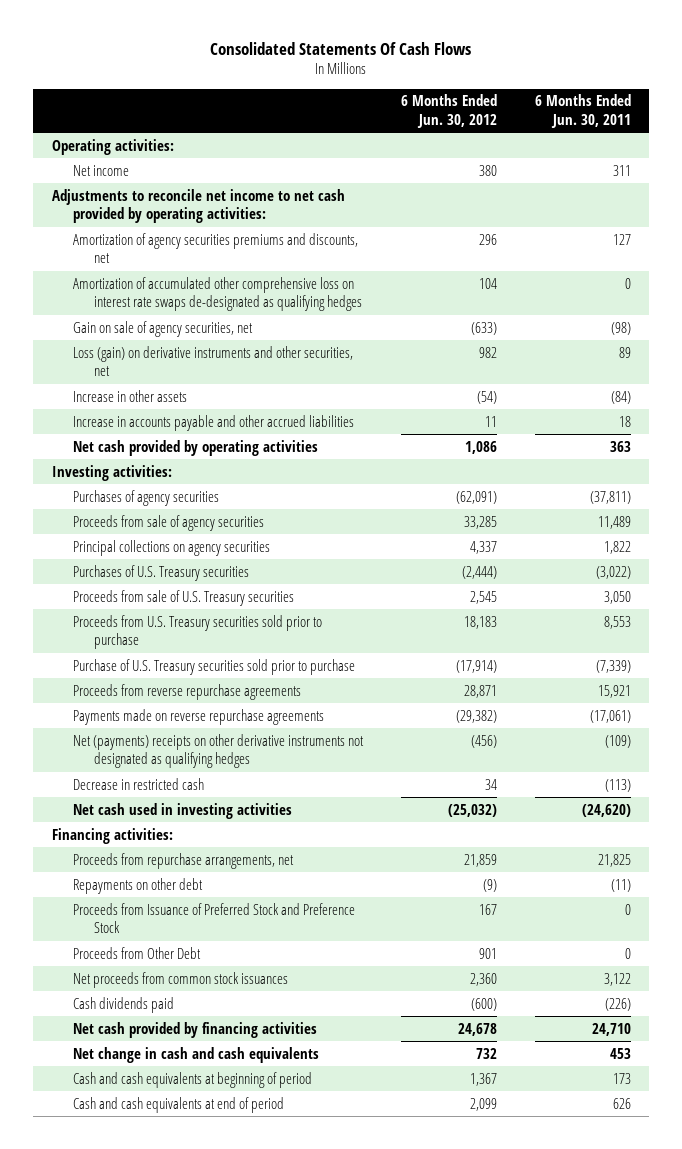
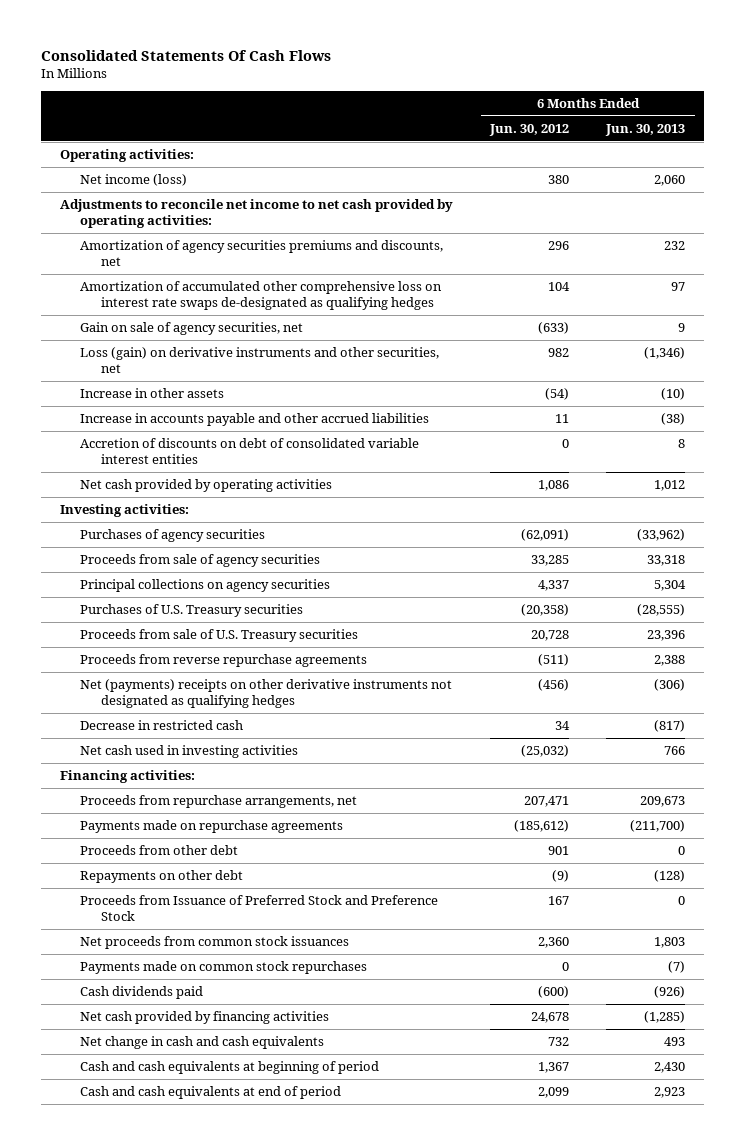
- | 6 Months Ended Jun. 30, 2012 | 6 Months Ended Jun. 30, 2011
+ | 6 Months Ended Jun. 30, 2012 | 6 Months Ended Jun. 30, 2013
- Net income | 380 | 311
+ Net income (loss) | 380 | 2,060
+ Accretion of discounts on debt of consolidated variable interest entities | 0 | 8
- Purchases of U.S. Treasury securities | (2,444) | (3,022)
- Proceeds from sale of U.S. Treasury securities | 2,545 | 3,050
- Proceeds from U.S. Treasury securities sold prior to purchase | 18,183 | 8,553
- Purchase of U.S. Treasury securities sold prior to purchase | (17,914) | (7,339)
- Proceeds from reverse repurchase agreements | 28,871 | 15,921
- Payments made on reverse repurchase agreements | (29,382) | (17,061)
+ Purchases of U.S. Treasury securities | (20,358) | (28,555)
+ Proceeds from sale of U.S. Treasury securities | 20,728 | 23,396
+ Proceeds from reverse repurchase agreements | (511) | 2,388
- Proceeds from repurchase arrangements, net | 21,859 | 21,825
+ Proceeds from repurchase arrangements, net | 207,471 | 209,673
+ Payments made on repurchase agreements | (185,612) | (211,700)
+ Proceeds from other debt | 901 | 0
- Proceeds from Other Debt | 901 | 0
+ Payments made on common stock repurchases | 0 | (7)

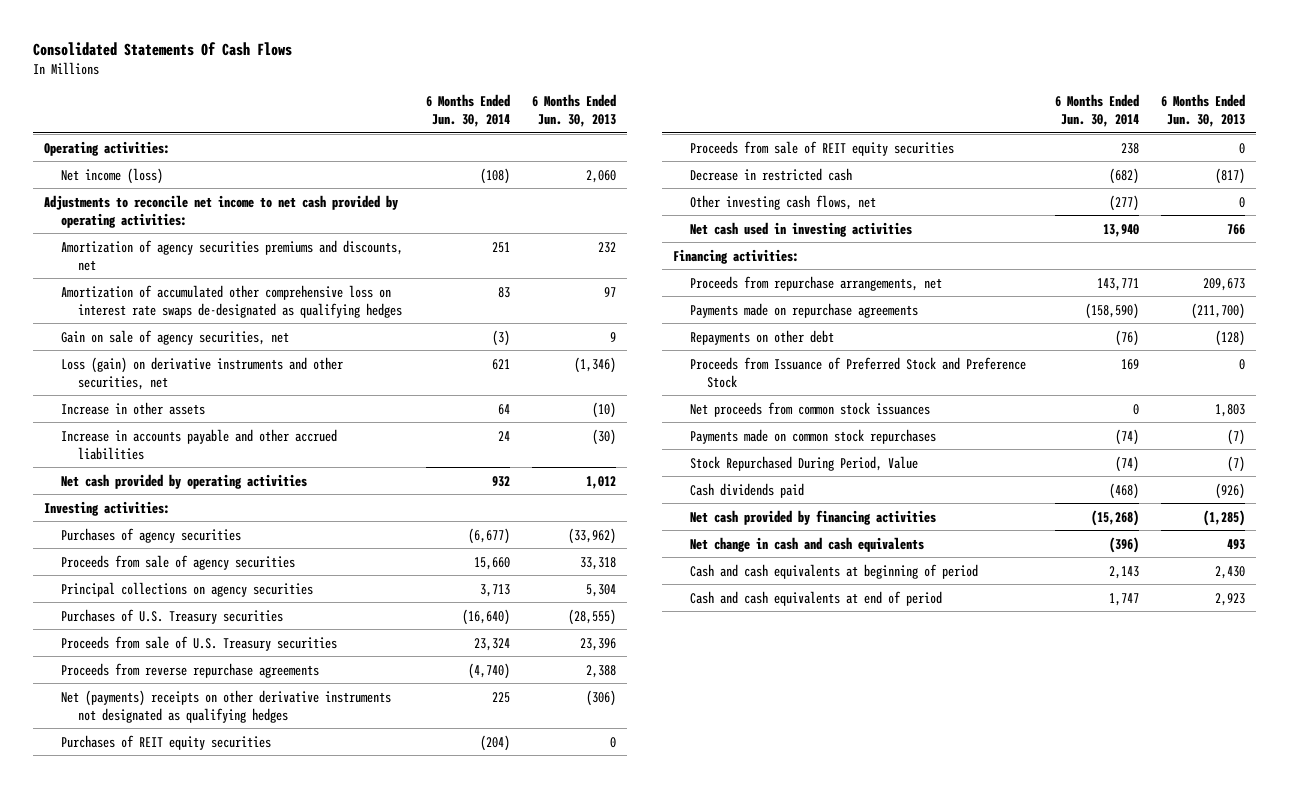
- | 6 Months Ended Jun. 30, 2012 | 6 Months Ended Jun. 30, 2013
+ | 6 Months Ended Jun. 30, 2014 | 6 Months Ended Jun. 30, 2013
- Increase in accounts payable and other accrued liabilities | 11 | (38)
- Accretion of discounts on debt of consolidated variable interest entities | 0 | 8
+ Increase in accounts payable and other accrued liabilities | 24 | (30)
+ Purchases of REIT equity securities | (204) | 0
+ Proceeds from sale of REIT equity securities | 238 | 0
+ Other investing cash flows, net | (277) | 0
- Proceeds from other debt | 901 | 0
+ Stock Repurchased During Period, Value | (74) | (7)

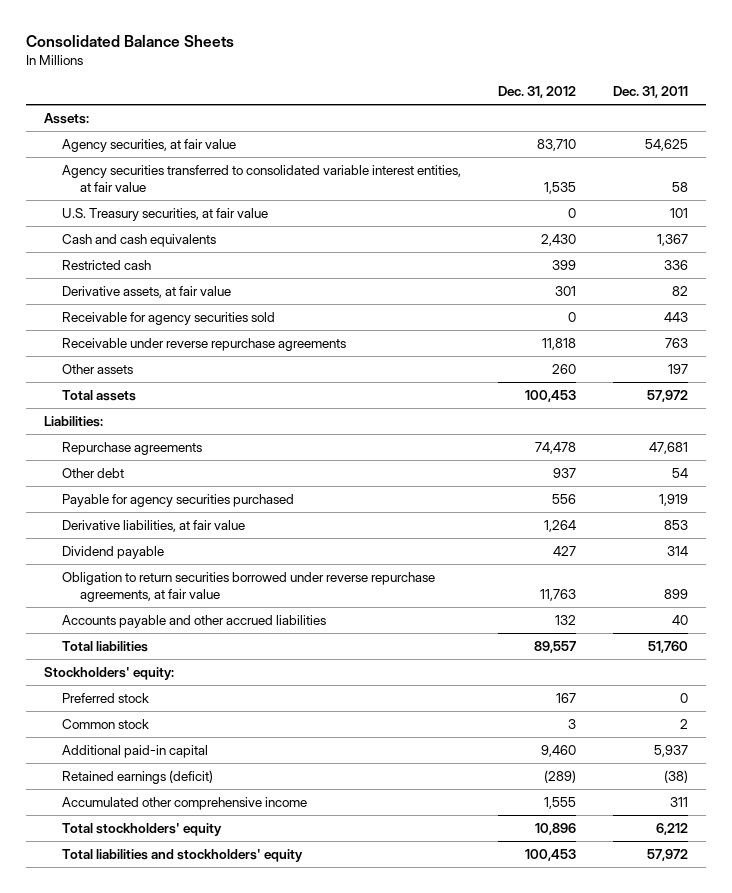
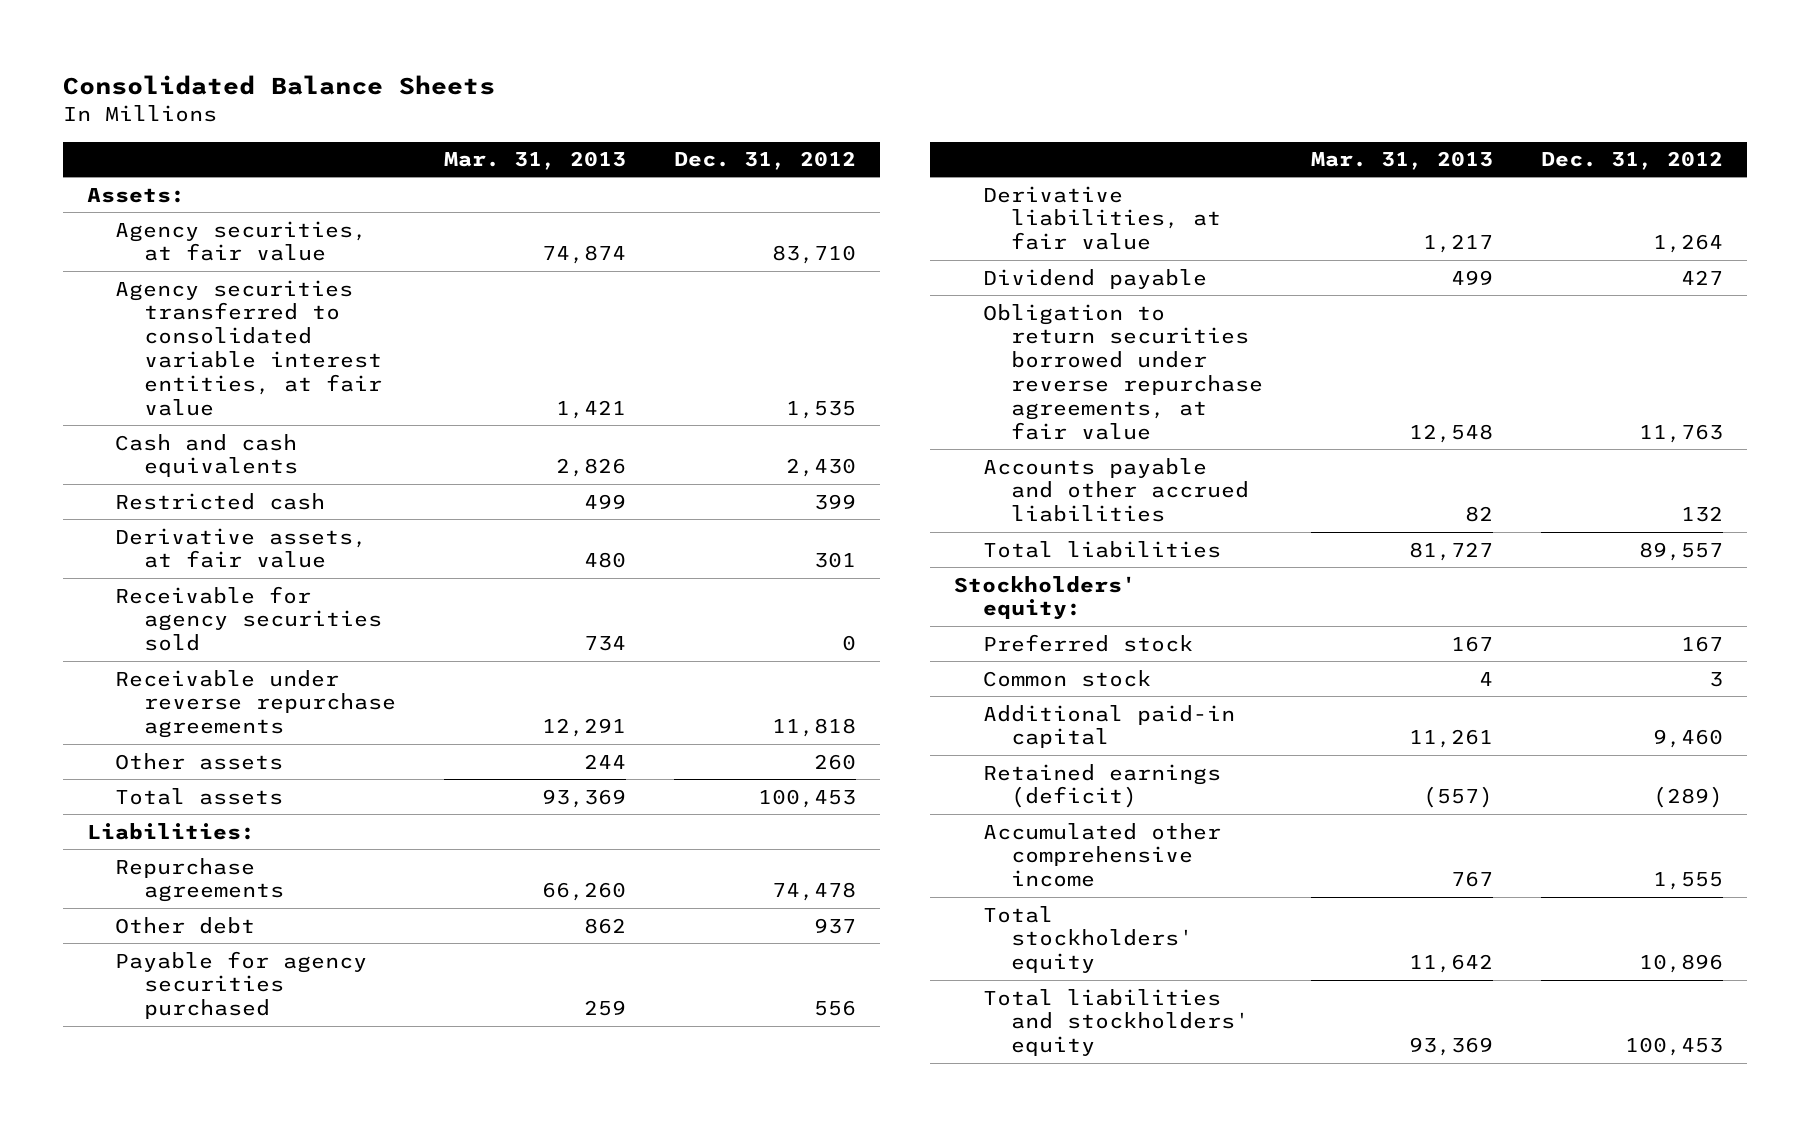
- | Dec. 31, 2012 | Dec. 31, 2011
+ | Mar. 31, 2013 | Dec. 31, 2012
- U.S. Treasury securities, at fair value | 0 | 101

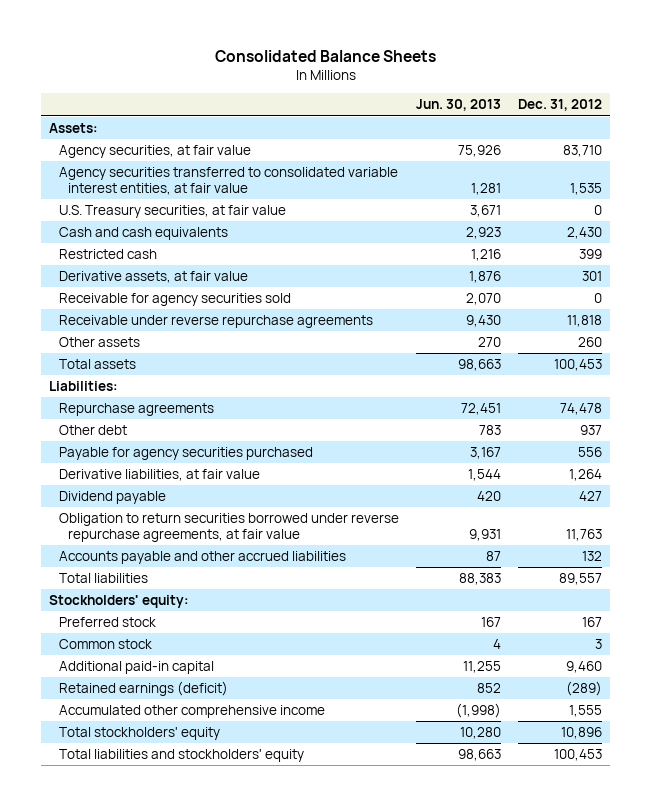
- | Mar. 31, 2013 | Dec. 31, 2012
+ | Jun. 30, 2013 | Dec. 31, 2012
+ U.S. Treasury securities, at fair value | 3,671 | 0

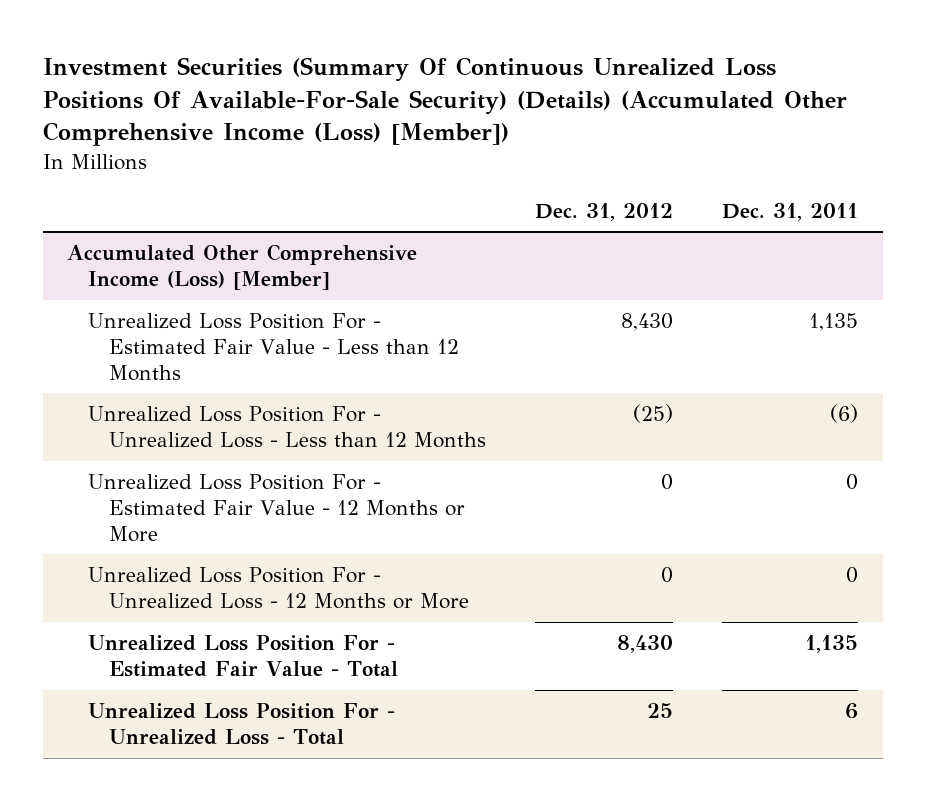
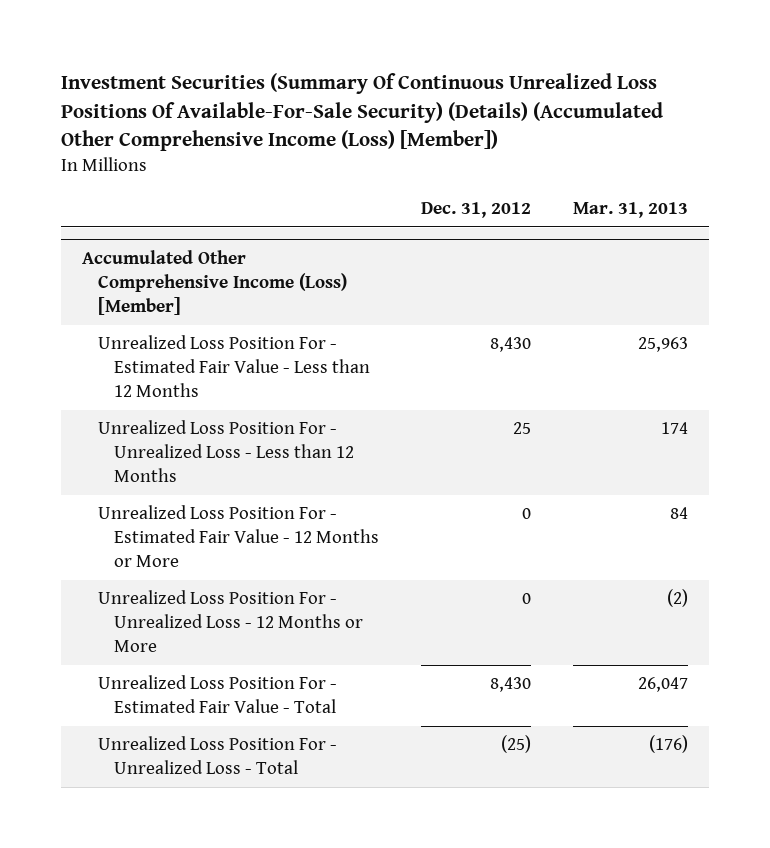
- | Dec. 31, 2012 | Dec. 31, 2011
+ | Dec. 31, 2012 | Mar. 31, 2013
@ Accumulated Other Comprehensive Income (Loss) [Member]
- Unrealized Loss Position For - Unrealized Loss - Less than 12 Months | (25) | (6)
+ Unrealized Loss Position For - Unrealized Loss - Less than 12 Months | 25 | 174
- Unrealized Loss Position For - Unrealized Loss - Total | 25 | 6
+ Unrealized Loss Position For - Unrealized Loss - Total | (25) | (176)

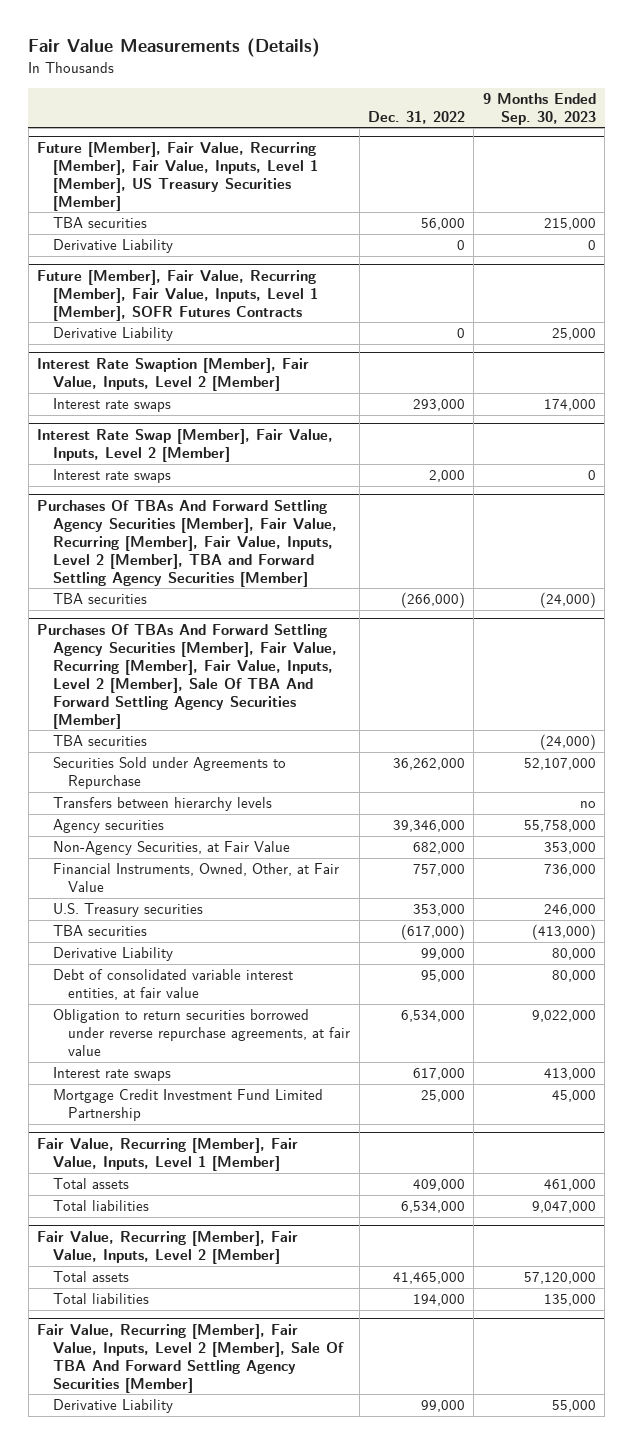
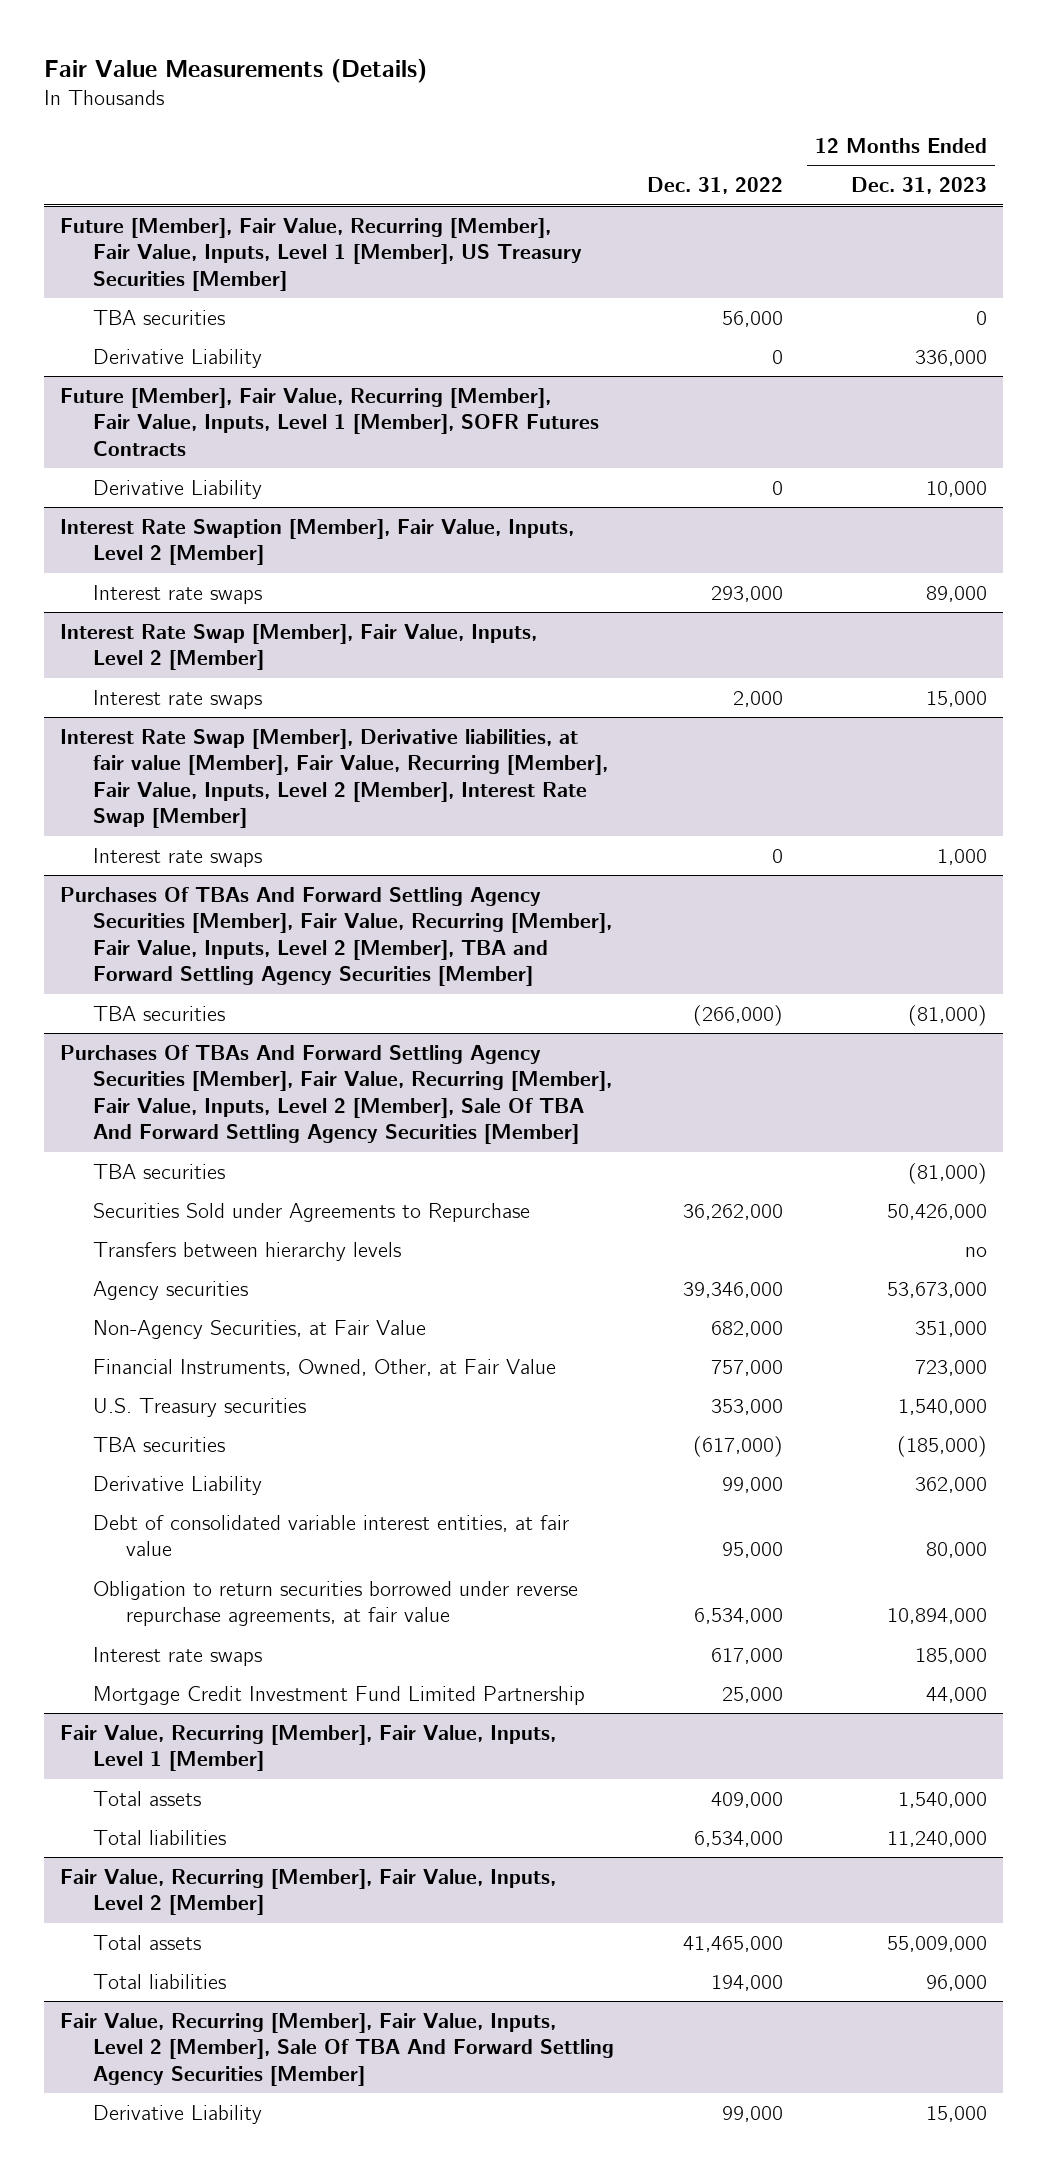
- | Dec. 31, 2022 | 9 Months Ended Sep. 30, 2023
+ | Dec. 31, 2022 | 12 Months Ended Dec. 31, 2023
+ Interest Rate Swap [Member], Derivative liabilities, at fair value [Member], Fair Value, Recurring [Member], Fair Value, Inputs, Level 2 [Member], Interest Rate Swap [Member]
+ Interest rate swaps | 0 | 1,000

